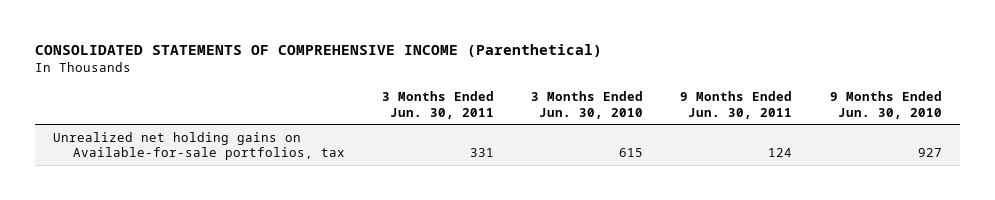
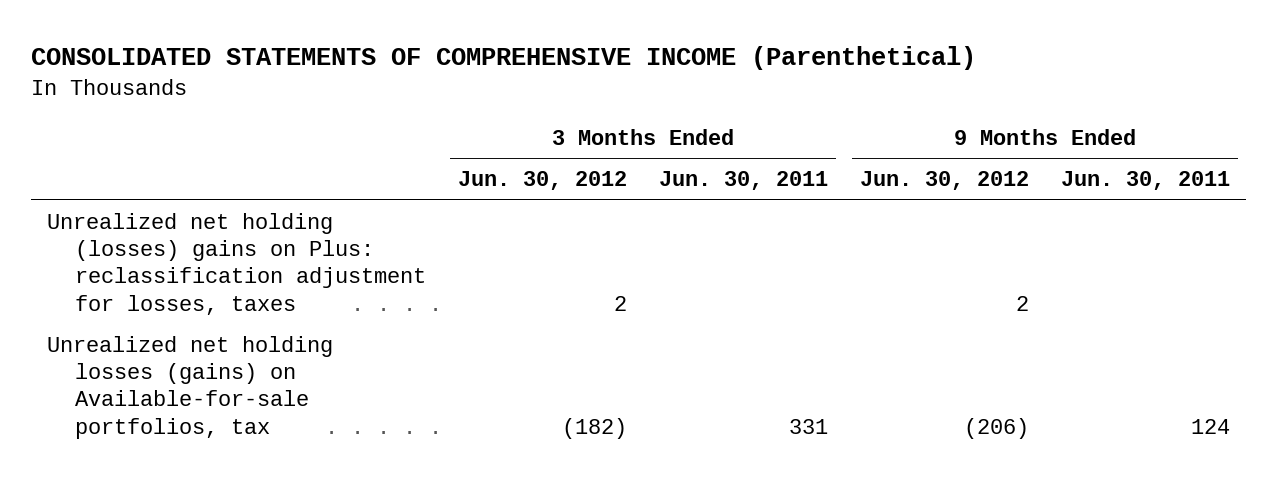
- | 3 Months Ended Jun. 30, 2011 | 3 Months Ended Jun. 30, 2010 | 9 Months Ended Jun. 30, 2011 | 9 Months Ended Jun. 30, 2010
+ | 3 Months Ended Jun. 30, 2012 | 3 Months Ended Jun. 30, 2011 | 9 Months Ended Jun. 30, 2012 | 9 Months Ended Jun. 30, 2011
- Unrealized net holding gains on Available-for-sale portfolios, tax | 331 | 615 | 124 | 927
+ Unrealized net holding (losses) gains on Plus: reclassification adjustment for losses, taxes | 2 | | 2 |
+ Unrealized net holding losses (gains) on Available-for-sale portfolios, tax | (182) | 331 | (206) | 124

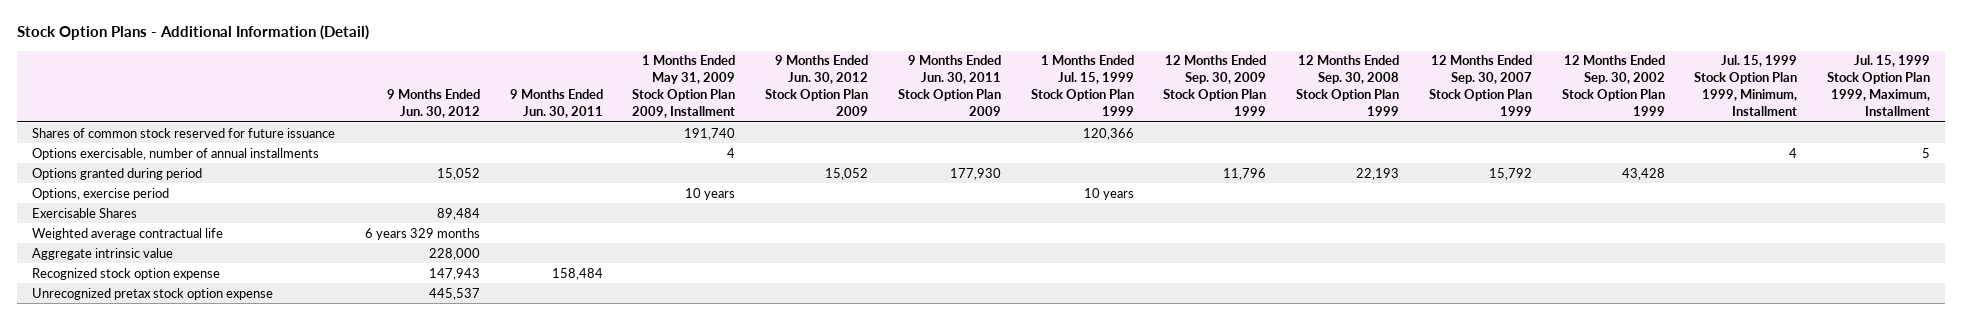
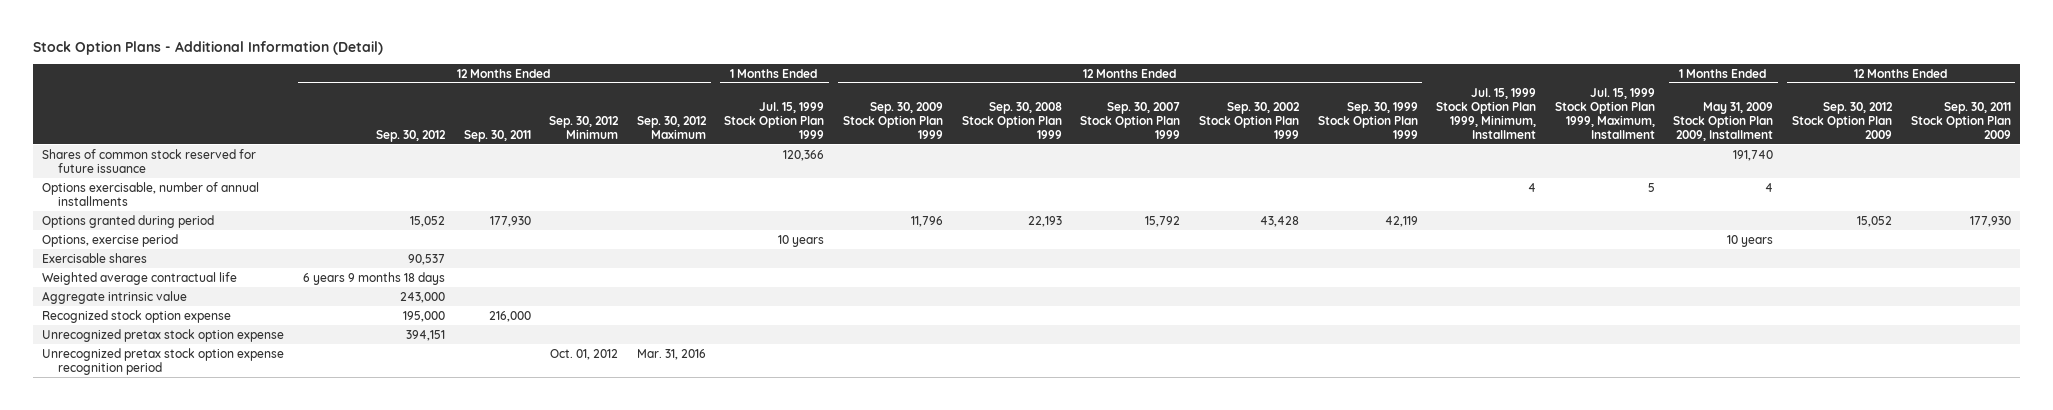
- | 9 Months Ended Jun. 30, 2012 | 9 Months Ended Jun. 30, 2011 | 1 Months Ended May 31, 2009 Stock Option Plan 2009, Installment | 9 Months Ended Jun. 30, 2012 Stock Option Plan 2009 | 9 Months Ended Jun. 30, 2011 Stock Option Plan 2009 | 1 Months Ended Jul. 15, 1999 Stock Option Plan 1999 | 12 Months Ended Sep. 30, 2009 Stock Option Plan 1999 | 12 Months Ended Sep. 30, 2008 Stock Option Plan 1999 | 12 Months Ended Sep. 30, 2007 Stock Option Plan 1999 | 12 Months Ended Sep. 30, 2002 Stock Option Plan 1999 | Jul. 15, 1999 Stock Option Plan 1999, Minimum, Installment | Jul. 15, 1999 Stock Option Plan 1999, Maximum, Installment
+ | 12 Months Ended Sep. 30, 2012 | 12 Months Ended Sep. 30, 2011 | 12 Months Ended Sep. 30, 2012 Minimum | 12 Months Ended Sep. 30, 2012 Maximum | 1 Months Ended Jul. 15, 1999 Stock Option Plan 1999 | 12 Months Ended Sep. 30, 2009 Stock Option Plan 1999 | 12 Months Ended Sep. 30, 2008 Stock Option Plan 1999 | 12 Months Ended Sep. 30, 2007 Stock Option Plan 1999 | 12 Months Ended Sep. 30, 2002 Stock Option Plan 1999 | 12 Months Ended Sep. 30, 1999 Stock Option Plan 1999 | Jul. 15, 1999 Stock Option Plan 1999, Minimum, Installment | Jul. 15, 1999 Stock Option Plan 1999, Maximum, Installment | 1 Months Ended May 31, 2009 Stock Option Plan 2009, Installment | 12 Months Ended Sep. 30, 2012 Stock Option Plan 2009 | 12 Months Ended Sep. 30, 2011 Stock Option Plan 2009
- Exercisable Shares | 89,484 | | | | | | | | | | |
+ Exercisable shares | 90,537 | | | | | | | | | | | | | |
+ Unrecognized pretax stock option expense recognition period | | | Oct. 01, 2012 | Mar. 31, 2016 | | | | | | | | | | |

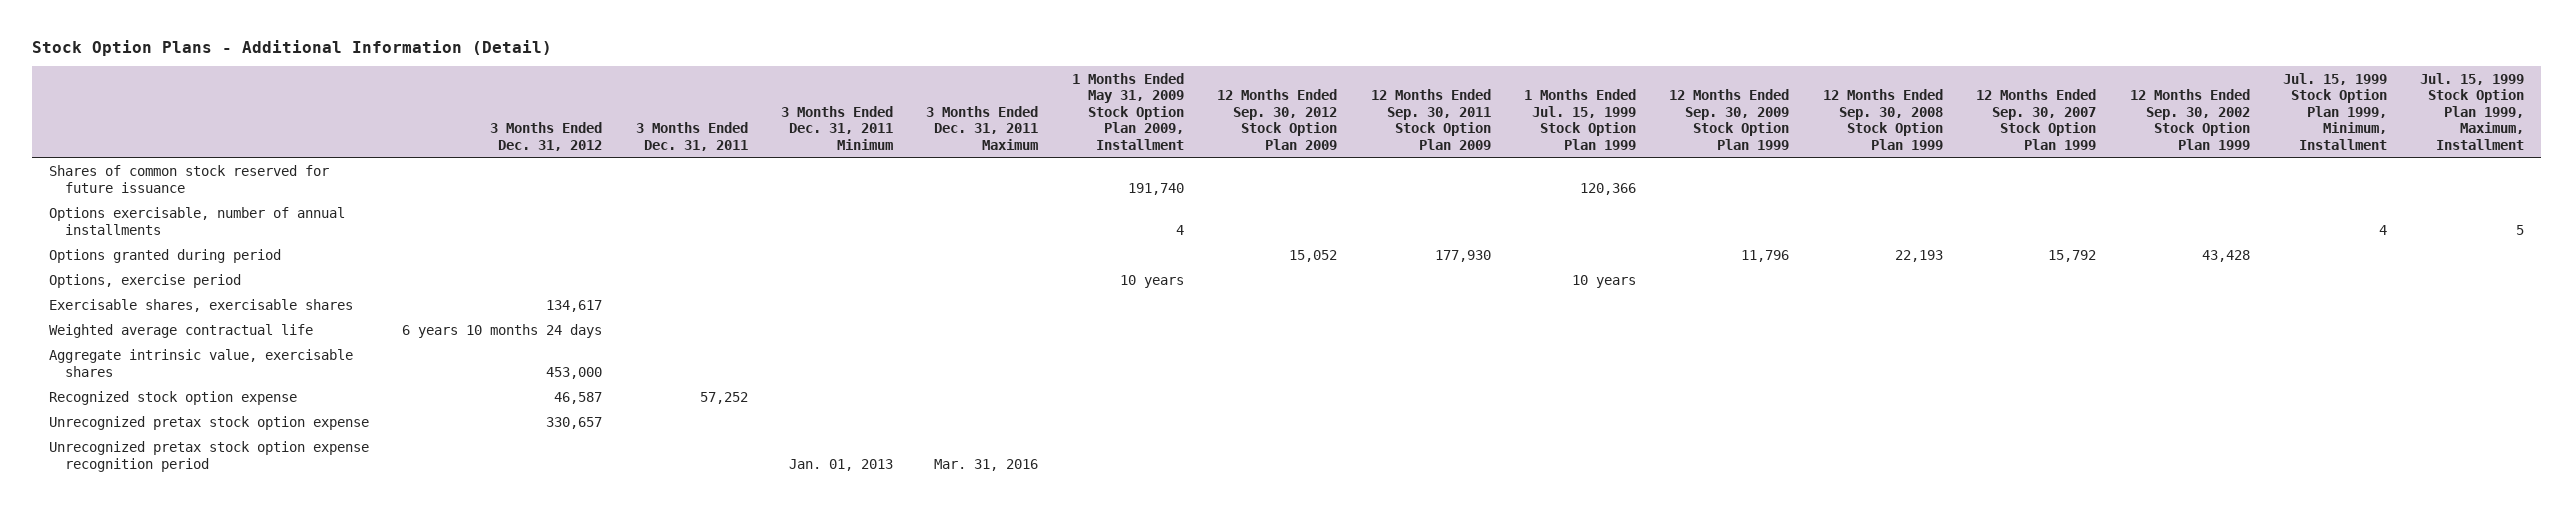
- | 12 Months Ended Sep. 30, 2012 | 12 Months Ended Sep. 30, 2011 | 12 Months Ended Sep. 30, 2012 Minimum | 12 Months Ended Sep. 30, 2012 Maximum | 1 Months Ended Jul. 15, 1999 Stock Option Plan 1999 | 12 Months Ended Sep. 30, 2009 Stock Option Plan 1999 | 12 Months Ended Sep. 30, 2008 Stock Option Plan 1999 | 12 Months Ended Sep. 30, 2007 Stock Option Plan 1999 | 12 Months Ended Sep. 30, 2002 Stock Option Plan 1999 | 12 Months Ended Sep. 30, 1999 Stock Option Plan 1999 | Jul. 15, 1999 Stock Option Plan 1999, Minimum, Installment | Jul. 15, 1999 Stock Option Plan 1999, Maximum, Installment | 1 Months Ended May 31, 2009 Stock Option Plan 2009, Installment | 12 Months Ended Sep. 30, 2012 Stock Option Plan 2009 | 12 Months Ended Sep. 30, 2011 Stock Option Plan 2009
+ | 3 Months Ended Dec. 31, 2012 | 3 Months Ended Dec. 31, 2011 | 3 Months Ended Dec. 31, 2011 Minimum | 3 Months Ended Dec. 31, 2011 Maximum | 1 Months Ended May 31, 2009 Stock Option Plan 2009, Installment | 12 Months Ended Sep. 30, 2012 Stock Option Plan 2009 | 12 Months Ended Sep. 30, 2011 Stock Option Plan 2009 | 1 Months Ended Jul. 15, 1999 Stock Option Plan 1999 | 12 Months Ended Sep. 30, 2009 Stock Option Plan 1999 | 12 Months Ended Sep. 30, 2008 Stock Option Plan 1999 | 12 Months Ended Sep. 30, 2007 Stock Option Plan 1999 | 12 Months Ended Sep. 30, 2002 Stock Option Plan 1999 | Jul. 15, 1999 Stock Option Plan 1999, Minimum, Installment | Jul. 15, 1999 Stock Option Plan 1999, Maximum, Installment
- Exercisable shares | 90,537 | | | | | | | | | | | | | |
+ Exercisable shares, exercisable shares | 134,617 | | | | | | | | | | | | |
- Aggregate intrinsic value | 243,000 | | | | | | | | | | | | | |
+ Aggregate intrinsic value, exercisable shares | 453,000 | | | | | | | | | | | | |

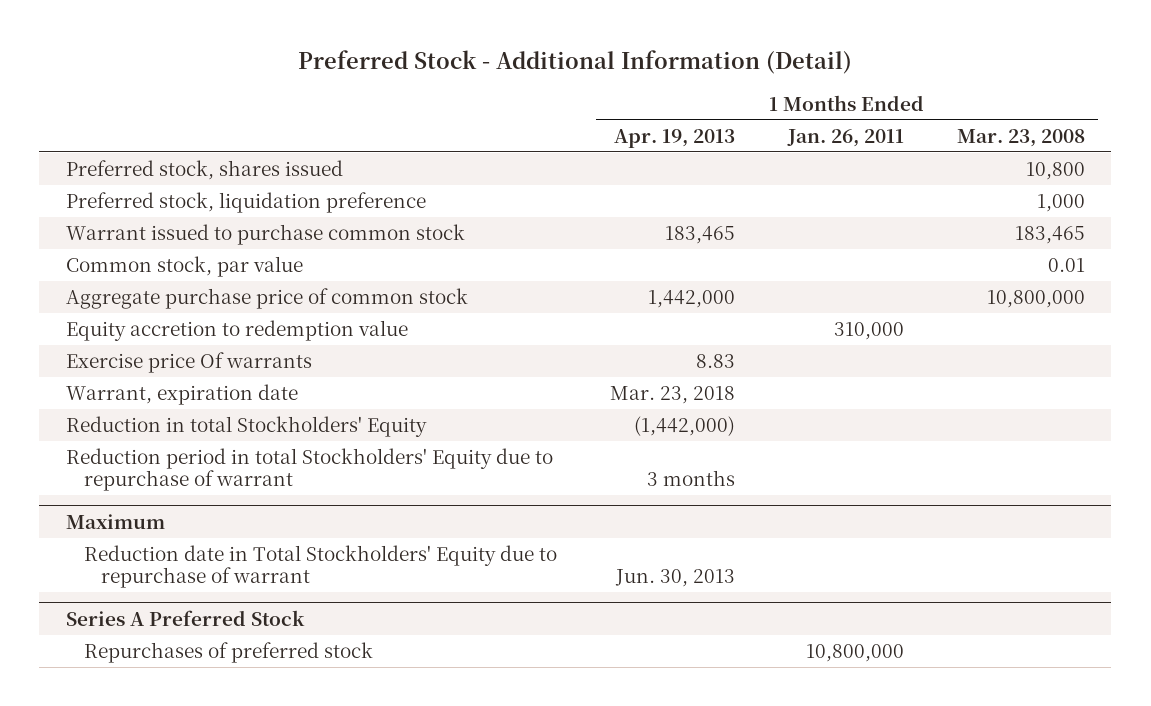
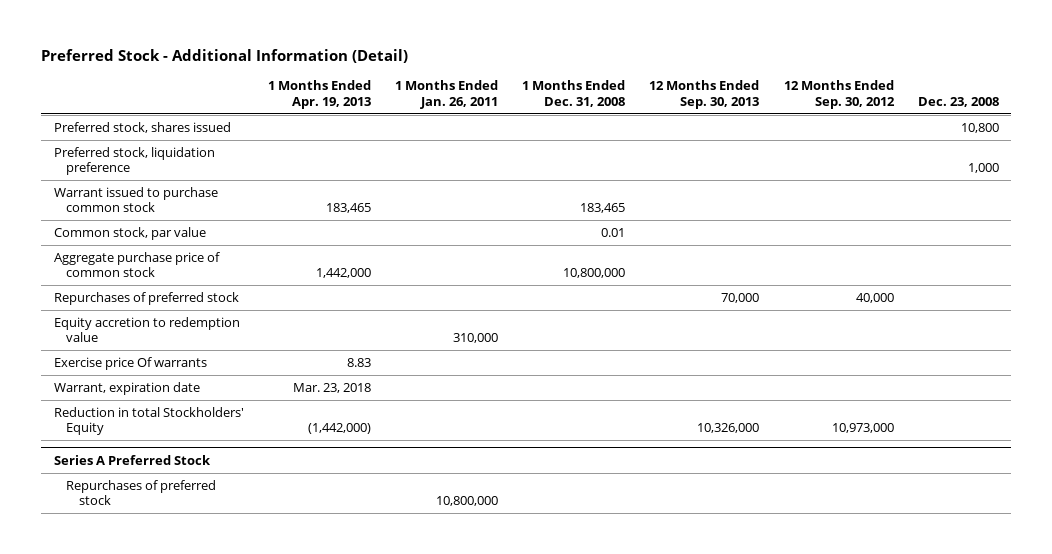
- | 1 Months Ended Apr. 19, 2013 | 1 Months Ended Jan. 26, 2011 | 1 Months Ended Mar. 23, 2008
+ | 1 Months Ended Apr. 19, 2013 | 1 Months Ended Jan. 26, 2011 | 1 Months Ended Dec. 31, 2008 | 12 Months Ended Sep. 30, 2013 | 12 Months Ended Sep. 30, 2012 | Dec. 23, 2008
+ Repurchases of preferred stock | | | | 70,000 | 40,000 |
- Reduction period in total Stockholders' Equity due to repurchase of warrant | 3 months | |
- Maximum
- Reduction date in Total Stockholders' Equity due to repurchase of warrant | Jun. 30, 2013 | |

